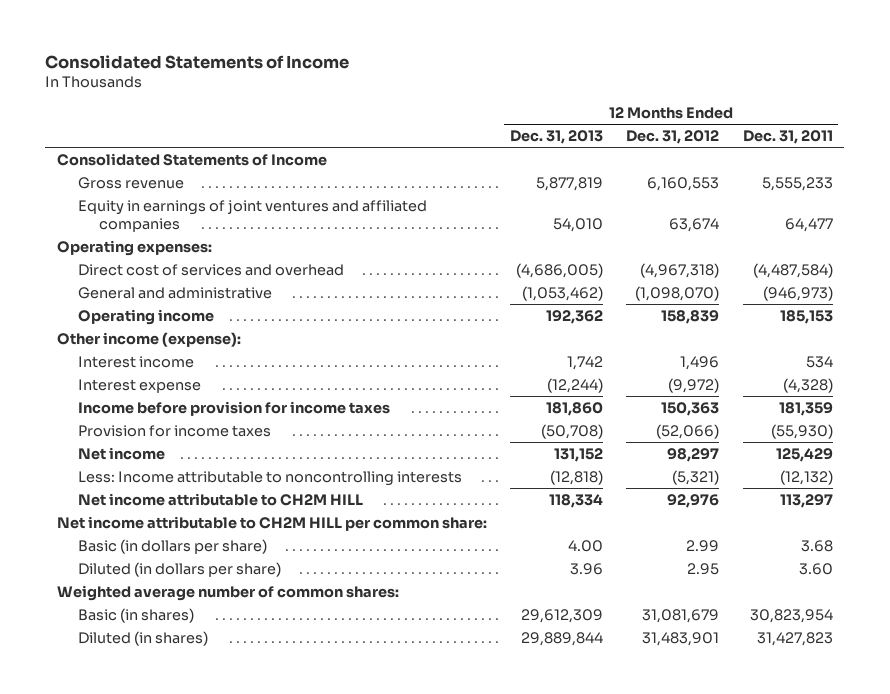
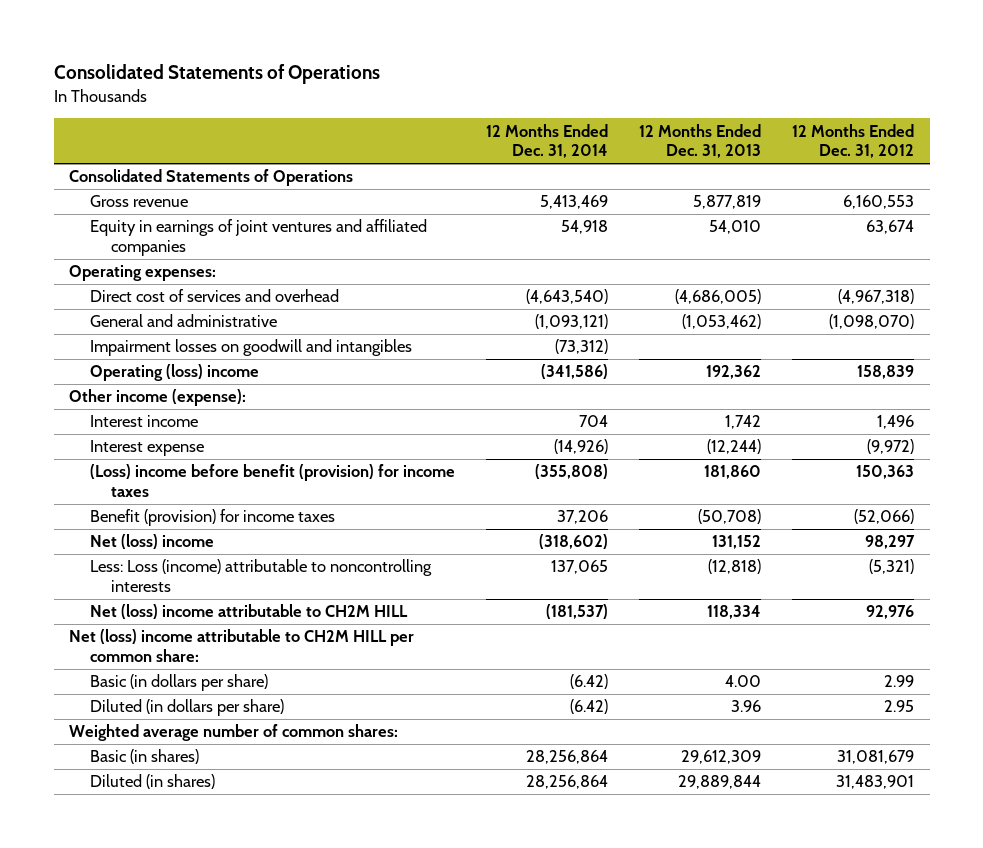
- Consolidated Statements of Income
+ Consolidated Statements of Operations
- | 12 Months Ended Dec. 31, 2013 | 12 Months Ended Dec. 31, 2012 | 12 Months Ended Dec. 31, 2011
+ | 12 Months Ended Dec. 31, 2014 | 12 Months Ended Dec. 31, 2013 | 12 Months Ended Dec. 31, 2012
- Consolidated Statements of Income
+ Consolidated Statements of Operations
- Operating income | 192,362 | 158,839 | 185,153
+ Impairment losses on goodwill and intangibles | (73,312) | |
+ Operating (loss) income | (341,586) | 192,362 | 158,839
- Income before provision for income taxes | 181,860 | 150,363 | 181,359
- Provision for income taxes | (50,708) | (52,066) | (55,930)
- Net income | 131,152 | 98,297 | 125,429
- Less: Income attributable to noncontrolling interests | (12,818) | (5,321) | (12,132)
- Net income attributable to CH2M HILL | 118,334 | 92,976 | 113,297
- Net income attributable to CH2M HILL per common share:
+ (Loss) income before benefit (provision) for income taxes | (355,808) | 181,860 | 150,363
+ Benefit (provision) for income taxes | 37,206 | (50,708) | (52,066)
+ Net (loss) income | (318,602) | 131,152 | 98,297
+ Less: Loss (income) attributable to noncontrolling interests | 137,065 | (12,818) | (5,321)
+ Net (loss) income attributable to CH2M HILL | (181,537) | 118,334 | 92,976
+ Net (loss) income attributable to CH2M HILL per common share:

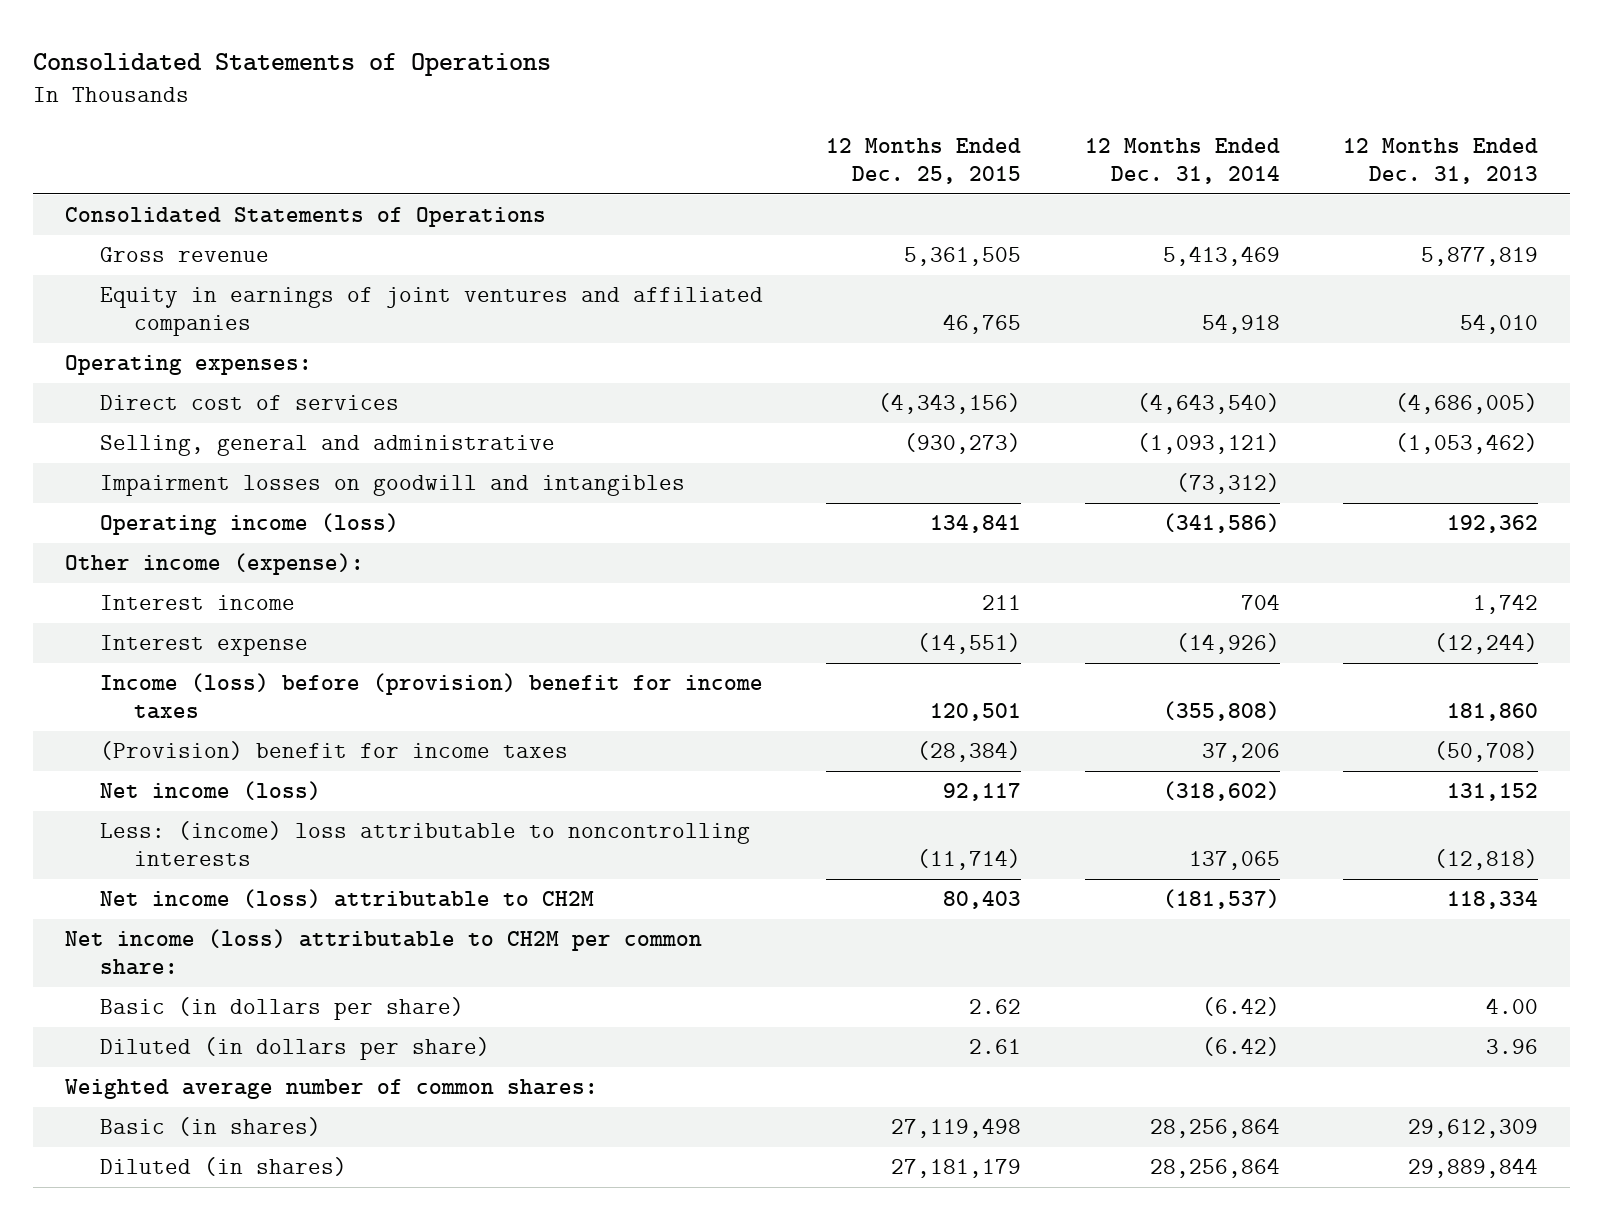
- | 12 Months Ended Dec. 31, 2014 | 12 Months Ended Dec. 31, 2013 | 12 Months Ended Dec. 31, 2012
+ | 12 Months Ended Dec. 25, 2015 | 12 Months Ended Dec. 31, 2014 | 12 Months Ended Dec. 31, 2013
- Direct cost of services and overhead | (4,643,540) | (4,686,005) | (4,967,318)
- General and administrative | (1,093,121) | (1,053,462) | (1,098,070)
+ Direct cost of services | (4,343,156) | (4,643,540) | (4,686,005)
+ Selling, general and administrative | (930,273) | (1,093,121) | (1,053,462)
- Operating (loss) income | (341,586) | 192,362 | 158,839
+ Operating income (loss) | 134,841 | (341,586) | 192,362
- (Loss) income before benefit (provision) for income taxes | (355,808) | 181,860 | 150,363
- Benefit (provision) for income taxes | 37,206 | (50,708) | (52,066)
- Net (loss) income | (318,602) | 131,152 | 98,297
- Less: Loss (income) attributable to noncontrolling interests | 137,065 | (12,818) | (5,321)
- Net (loss) income attributable to CH2M HILL | (181,537) | 118,334 | 92,976
- Net (loss) income attributable to CH2M HILL per common share:
+ Income (loss) before (provision) benefit for income taxes | 120,501 | (355,808) | 181,860
+ (Provision) benefit for income taxes | (28,384) | 37,206 | (50,708)
+ Net income (loss) | 92,117 | (318,602) | 131,152
+ Less: (income) loss attributable to noncontrolling interests | (11,714) | 137,065 | (12,818)
+ Net income (loss) attributable to CH2M | 80,403 | (181,537) | 118,334
+ Net income (loss) attributable to CH2M per common share:

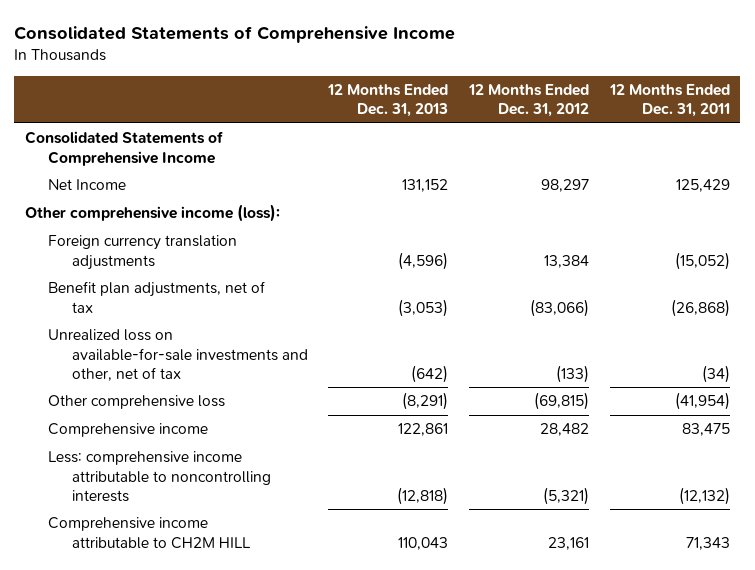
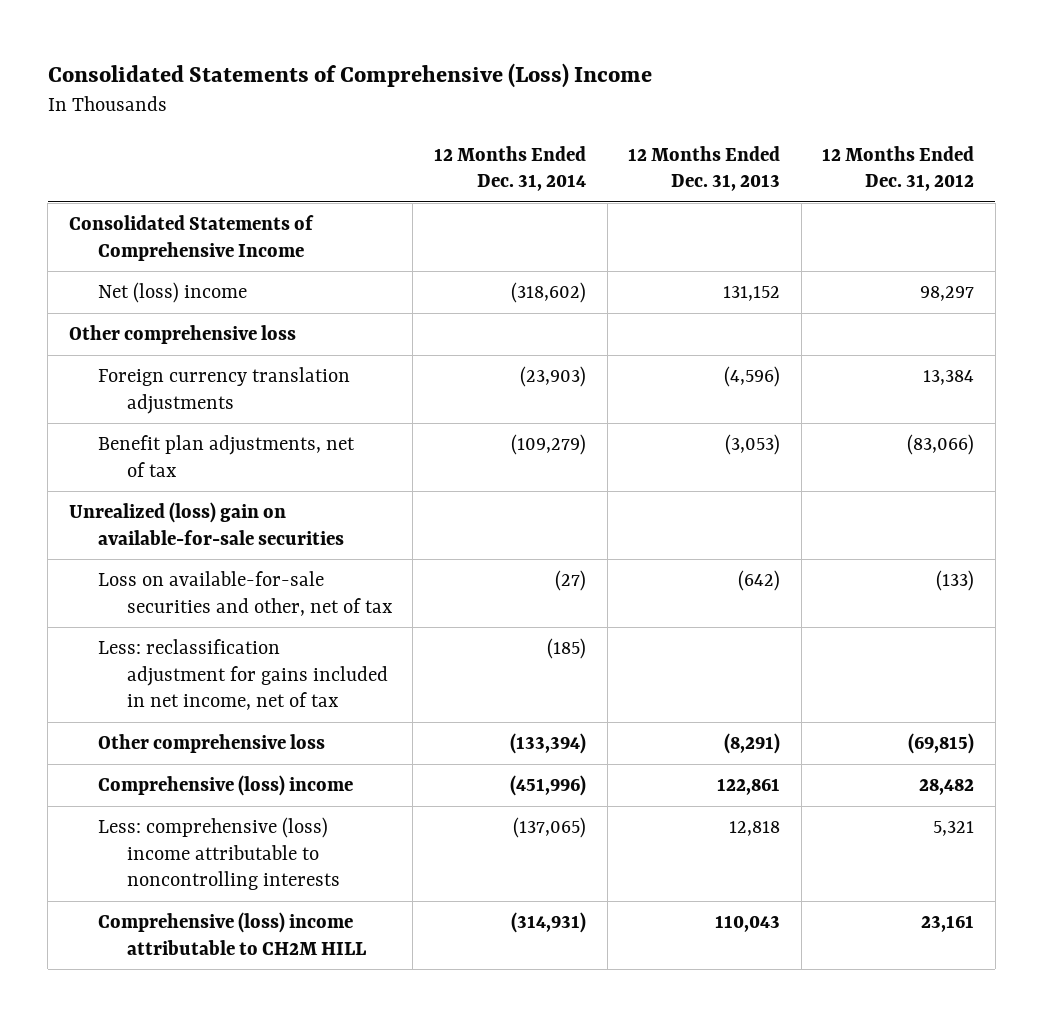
- Consolidated Statements of Comprehensive Income
+ Consolidated Statements of Comprehensive (Loss) Income
- | 12 Months Ended Dec. 31, 2013 | 12 Months Ended Dec. 31, 2012 | 12 Months Ended Dec. 31, 2011
+ | 12 Months Ended Dec. 31, 2014 | 12 Months Ended Dec. 31, 2013 | 12 Months Ended Dec. 31, 2012
- Net Income | 131,152 | 98,297 | 125,429
- Other comprehensive income (loss):
+ Net (loss) income | (318,602) | 131,152 | 98,297
+ Other comprehensive loss
- Unrealized loss on available-for-sale investments and other, net of tax | (642) | (133) | (34)
+ Unrealized (loss) gain on available-for-sale securities
+ Loss on available-for-sale securities and other, net of tax | (27) | (642) | (133)
+ Less: reclassification adjustment for gains included in net income, net of tax | (185) | |
- Comprehensive income | 122,861 | 28,482 | 83,475
- Less: comprehensive income attributable to noncontrolling interests | (12,818) | (5,321) | (12,132)
- Comprehensive income attributable to CH2M HILL | 110,043 | 23,161 | 71,343
+ Comprehensive (loss) income | (451,996) | 122,861 | 28,482
+ Less: comprehensive (loss) income attributable to noncontrolling interests | (137,065) | 12,818 | 5,321
+ Comprehensive (loss) income attributable to CH2M HILL | (314,931) | 110,043 | 23,161

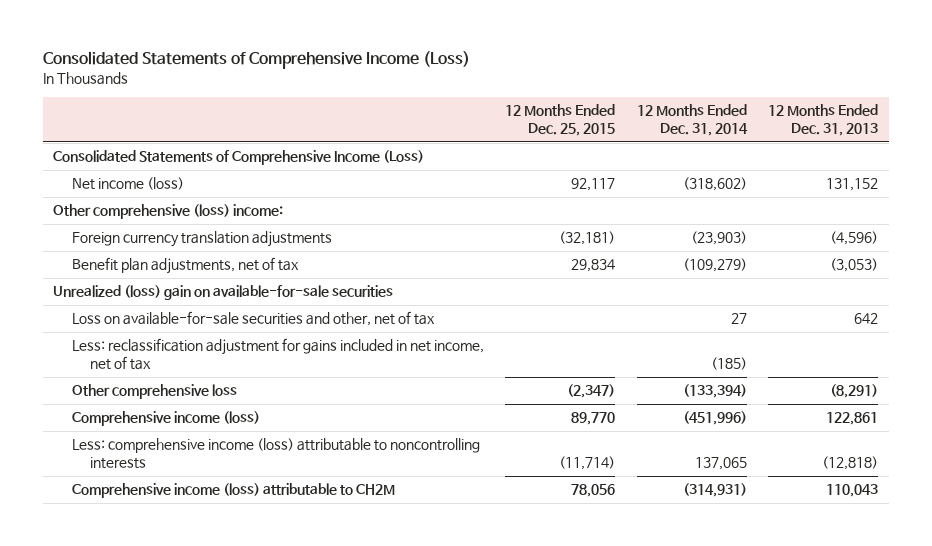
- Consolidated Statements of Comprehensive (Loss) Income
+ Consolidated Statements of Comprehensive Income (Loss)
- | 12 Months Ended Dec. 31, 2014 | 12 Months Ended Dec. 31, 2013 | 12 Months Ended Dec. 31, 2012
+ | 12 Months Ended Dec. 25, 2015 | 12 Months Ended Dec. 31, 2014 | 12 Months Ended Dec. 31, 2013
- Consolidated Statements of Comprehensive Income
- Net (loss) income | (318,602) | 131,152 | 98,297
- Other comprehensive loss
+ Consolidated Statements of Comprehensive Income (Loss)
+ Net income (loss) | 92,117 | (318,602) | 131,152
+ Other comprehensive (loss) income:
- Loss on available-for-sale securities and other, net of tax | (27) | (642) | (133)
+ Loss on available-for-sale securities and other, net of tax | | 27 | 642
- Comprehensive (loss) income | (451,996) | 122,861 | 28,482
- Less: comprehensive (loss) income attributable to noncontrolling interests | (137,065) | 12,818 | 5,321
- Comprehensive (loss) income attributable to CH2M HILL | (314,931) | 110,043 | 23,161
+ Comprehensive income (loss) | 89,770 | (451,996) | 122,861
+ Less: comprehensive income (loss) attributable to noncontrolling interests | (11,714) | 137,065 | (12,818)
+ Comprehensive income (loss) attributable to CH2M | 78,056 | (314,931) | 110,043

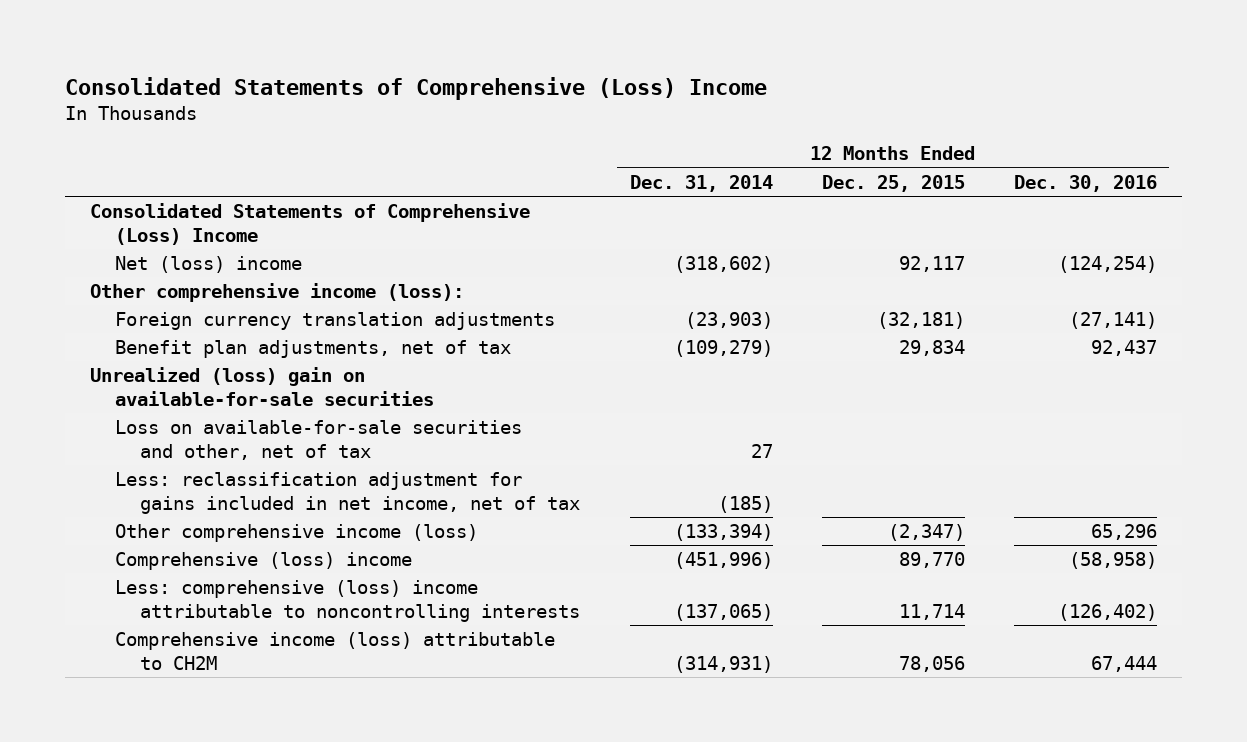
- Consolidated Statements of Comprehensive Income (Loss)
+ Consolidated Statements of Comprehensive (Loss) Income
- | 12 Months Ended Dec. 25, 2015 | 12 Months Ended Dec. 31, 2014 | 12 Months Ended Dec. 31, 2013
+ | 12 Months Ended Dec. 31, 2014 | 12 Months Ended Dec. 25, 2015 | 12 Months Ended Dec. 30, 2016
- Consolidated Statements of Comprehensive Income (Loss)
- Net income (loss) | 92,117 | (318,602) | 131,152
- Other comprehensive (loss) income:
+ Consolidated Statements of Comprehensive (Loss) Income
+ Net (loss) income | (318,602) | 92,117 | (124,254)
+ Other comprehensive income (loss):
- Other comprehensive loss | (2,347) | (133,394) | (8,291)
- Comprehensive income (loss) | 89,770 | (451,996) | 122,861
- Less: comprehensive income (loss) attributable to noncontrolling interests | (11,714) | 137,065 | (12,818)
+ Other comprehensive income (loss) | (133,394) | (2,347) | 65,296
+ Comprehensive (loss) income | (451,996) | 89,770 | (58,958)
+ Less: comprehensive (loss) income attributable to noncontrolling interests | (137,065) | 11,714 | (126,402)

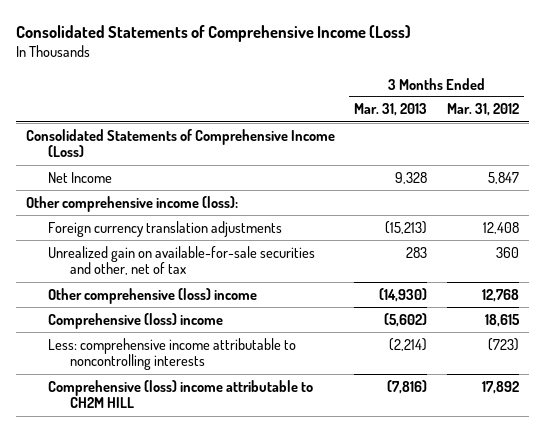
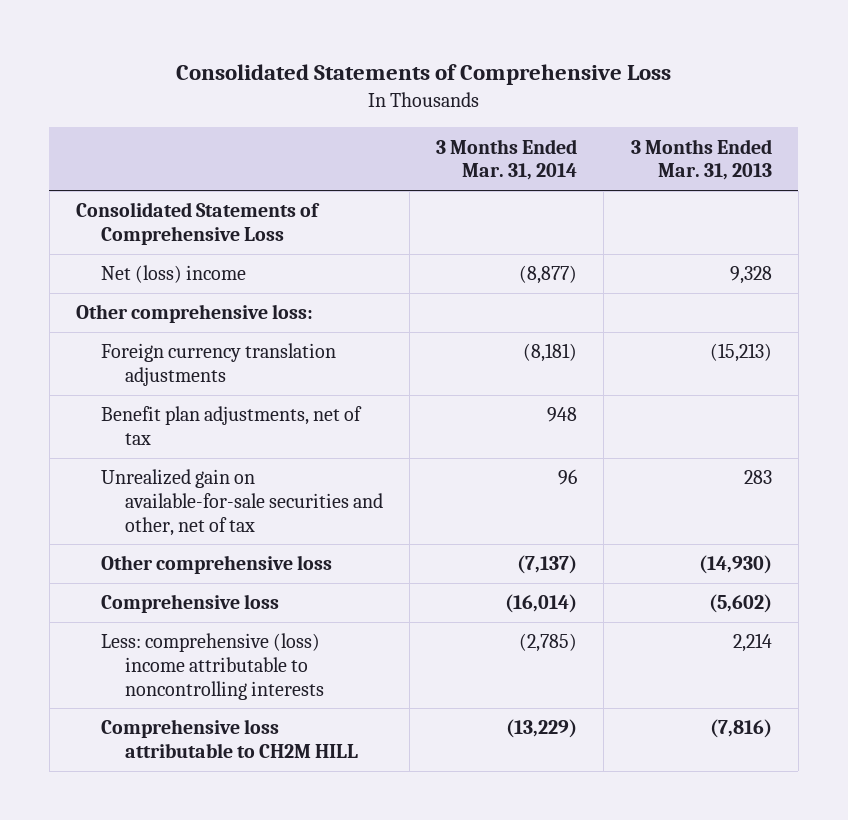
- Consolidated Statements of Comprehensive Income (Loss)
+ Consolidated Statements of Comprehensive Loss
- | 3 Months Ended Mar. 31, 2013 | 3 Months Ended Mar. 31, 2012
+ | 3 Months Ended Mar. 31, 2014 | 3 Months Ended Mar. 31, 2013
- Consolidated Statements of Comprehensive Income (Loss)
- Net Income | 9,328 | 5,847
- Other comprehensive income (loss):
+ Consolidated Statements of Comprehensive Loss
+ Net (loss) income | (8,877) | 9,328
+ Other comprehensive loss:
+ Benefit plan adjustments, net of tax | 948 |
- Other comprehensive (loss) income | (14,930) | 12,768
- Comprehensive (loss) income | (5,602) | 18,615
- Less: comprehensive income attributable to noncontrolling interests | (2,214) | (723)
- Comprehensive (loss) income attributable to CH2M HILL | (7,816) | 17,892
+ Other comprehensive loss | (7,137) | (14,930)
+ Comprehensive loss | (16,014) | (5,602)
+ Less: comprehensive (loss) income attributable to noncontrolling interests | (2,785) | 2,214
+ Comprehensive loss attributable to CH2M HILL | (13,229) | (7,816)

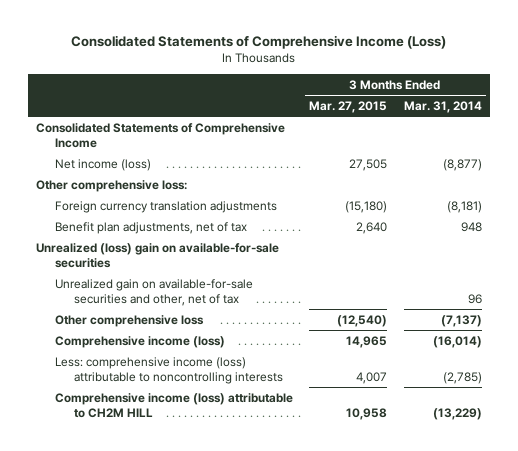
- Consolidated Statements of Comprehensive Loss
+ Consolidated Statements of Comprehensive Income (Loss)
- | 3 Months Ended Mar. 31, 2014 | 3 Months Ended Mar. 31, 2013
+ | 3 Months Ended Mar. 27, 2015 | 3 Months Ended Mar. 31, 2014
- Consolidated Statements of Comprehensive Loss
- Net (loss) income | (8,877) | 9,328
+ Consolidated Statements of Comprehensive Income
+ Net income (loss) | 27,505 | (8,877)
+ Unrealized (loss) gain on available-for-sale securities
- Comprehensive loss | (16,014) | (5,602)
- Less: comprehensive (loss) income attributable to noncontrolling interests | (2,785) | 2,214
- Comprehensive loss attributable to CH2M HILL | (13,229) | (7,816)
+ Comprehensive income (loss) | 14,965 | (16,014)
+ Less: comprehensive income (loss) attributable to noncontrolling interests | 4,007 | (2,785)
+ Comprehensive income (loss) attributable to CH2M HILL | 10,958 | (13,229)

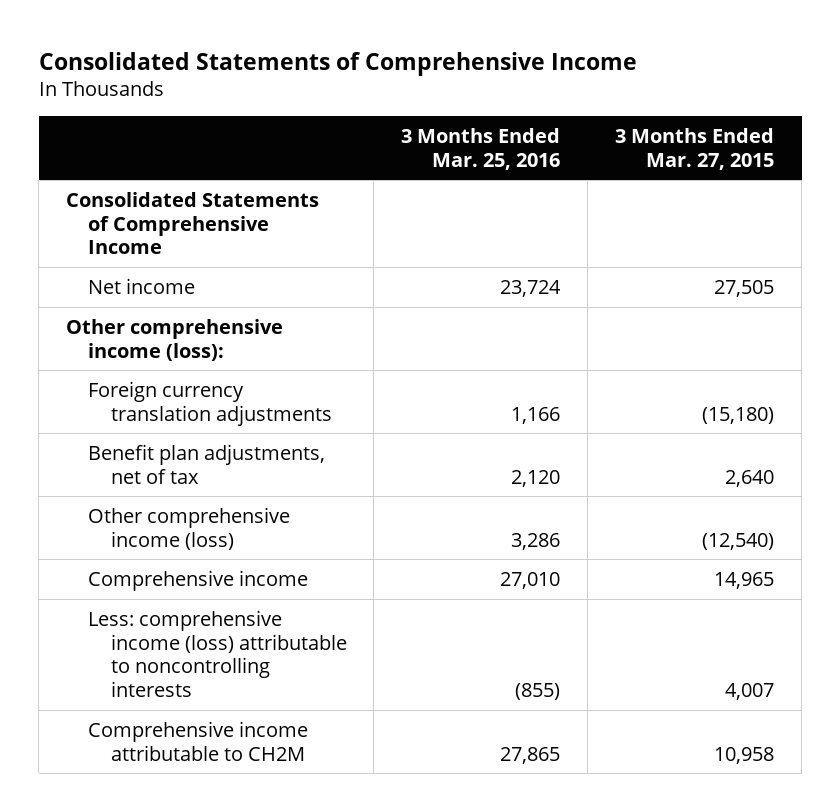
- Consolidated Statements of Comprehensive Income (Loss)
+ Consolidated Statements of Comprehensive Income
- | 3 Months Ended Mar. 27, 2015 | 3 Months Ended Mar. 31, 2014
+ | 3 Months Ended Mar. 25, 2016 | 3 Months Ended Mar. 27, 2015
- Net income (loss) | 27,505 | (8,877)
- Other comprehensive loss:
+ Net income | 23,724 | 27,505
+ Other comprehensive income (loss):
- Unrealized (loss) gain on available-for-sale securities
- Unrealized gain on available-for-sale securities and other, net of tax | | 96
- Other comprehensive loss | (12,540) | (7,137)
- Comprehensive income (loss) | 14,965 | (16,014)
+ Other comprehensive income (loss) | 3,286 | (12,540)
+ Comprehensive income | 27,010 | 14,965
- Comprehensive income (loss) attributable to CH2M HILL | 10,958 | (13,229)
+ Comprehensive income attributable to CH2M | 27,865 | 10,958

